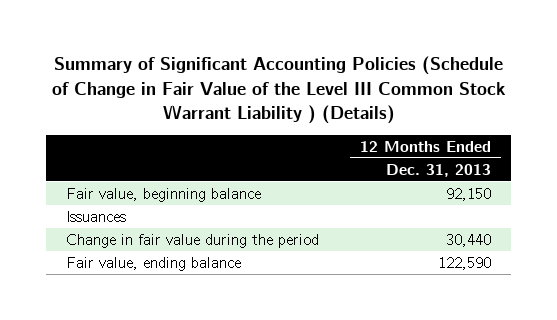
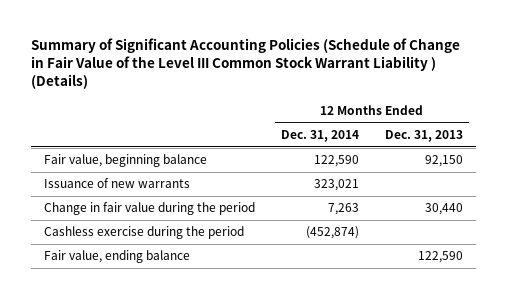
- | 12 Months Ended Dec. 31, 2013
+ | 12 Months Ended Dec. 31, 2014 | 12 Months Ended Dec. 31, 2013
- Issuances
+ Issuance of new warrants | 323,021 |
+ Cashless exercise during the period | (452,874) |

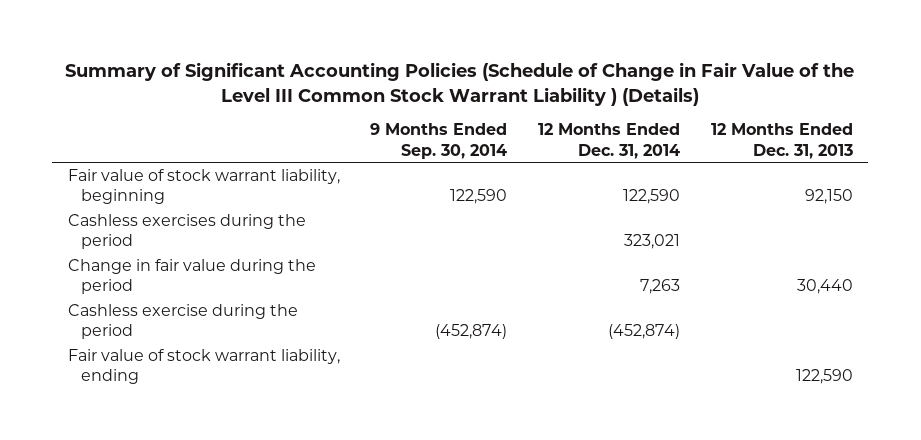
- | 12 Months Ended Dec. 31, 2014 | 12 Months Ended Dec. 31, 2013
+ | 9 Months Ended Sep. 30, 2014 | 12 Months Ended Dec. 31, 2014 | 12 Months Ended Dec. 31, 2013
- Fair value, beginning balance | 122,590 | 92,150
- Issuance of new warrants | 323,021 |
+ Fair value of stock warrant liability, beginning | 122,590 | 122,590 | 92,150
+ Cashless exercises during the period | | 323,021 |
- Fair value, ending balance | | 122,590
+ Fair value of stock warrant liability, ending | | | 122,590

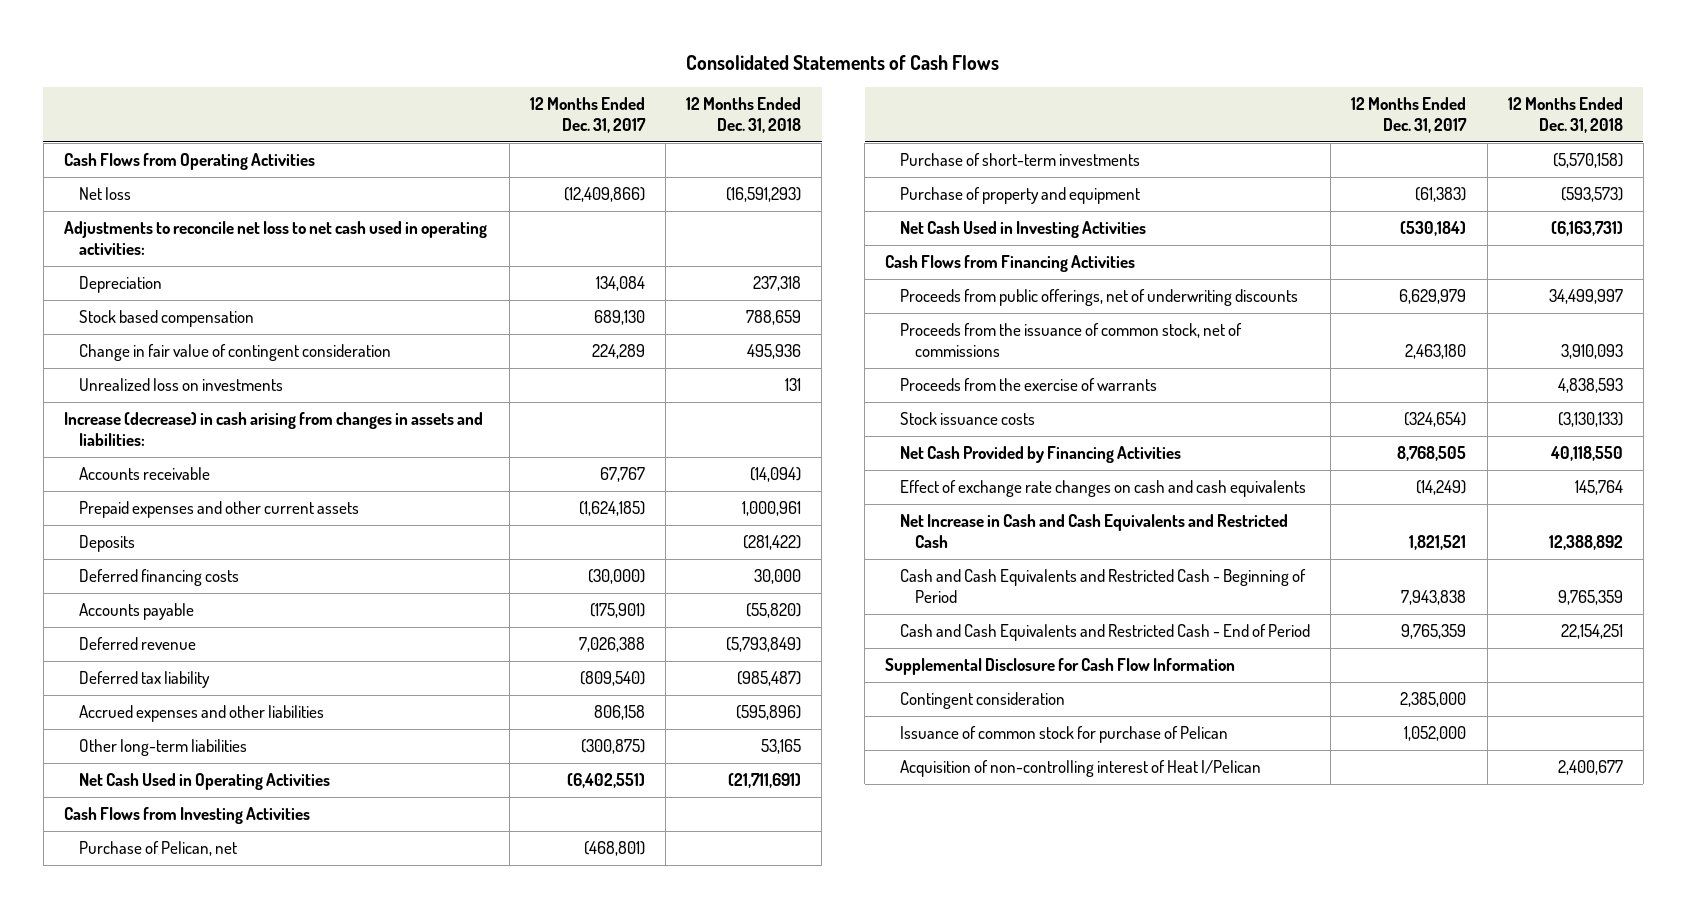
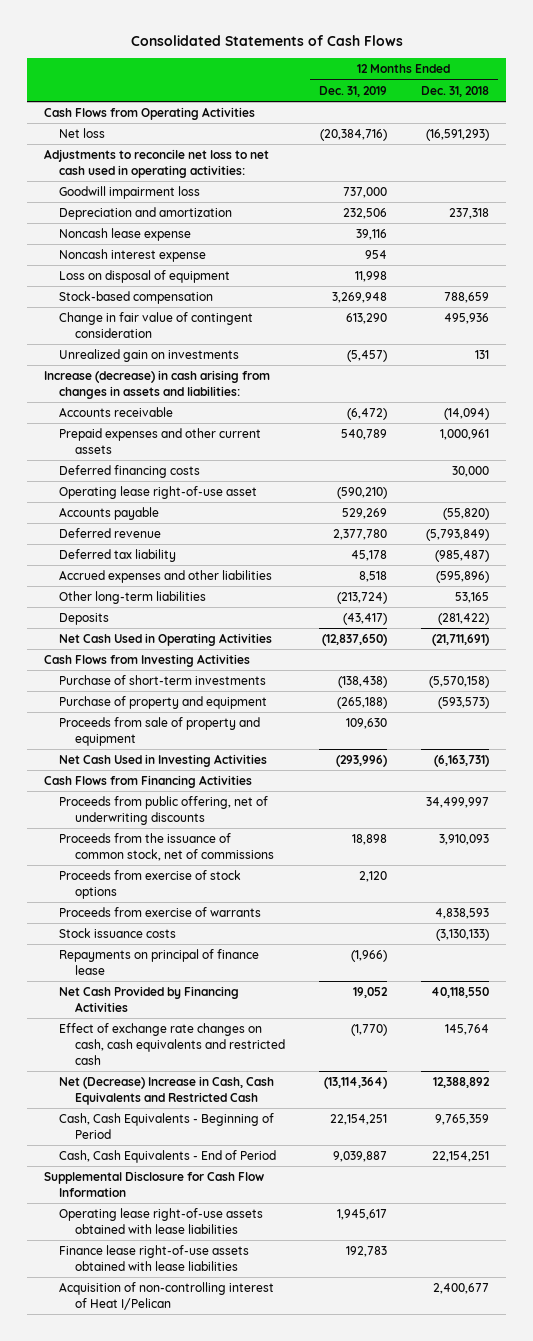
- | 12 Months Ended Dec. 31, 2017 | 12 Months Ended Dec. 31, 2018
+ | 12 Months Ended Dec. 31, 2019 | 12 Months Ended Dec. 31, 2018
- Depreciation | 134,084 | 237,318
- Stock based compensation | 689,130 | 788,659
+ Goodwill impairment loss | 737,000 |
+ Depreciation and amortization | 232,506 | 237,318
+ Noncash lease expense | 39,116 |
+ Noncash interest expense | 954 |
+ Loss on disposal of equipment | 11,998 |
+ Stock-based compensation | 3,269,948 | 788,659
- Unrealized loss on investments | | 131
+ Unrealized gain on investments | (5,457) | 131
+ Operating lease right-of-use asset | (590,210) |
moved down: Deposits | (43,417) | (281,422)
- Purchase of Pelican, net | (468,801) |
+ Proceeds from sale of property and equipment | 109,630 |
- Proceeds from public offerings, net of underwriting discounts | 6,629,979 | 34,499,997
+ Proceeds from public offering, net of underwriting discounts | | 34,499,997
- Proceeds from the exercise of warrants | | 4,838,593
+ Proceeds from exercise of stock options | 2,120 |
+ Proceeds from exercise of warrants | | 4,838,593
+ Repayments on principal of finance lease | (1,966) |
- Effect of exchange rate changes on cash and cash equivalents | (14,249) | 145,764
- Net Increase in Cash and Cash Equivalents and Restricted Cash | 1,821,521 | 12,388,892
- Cash and Cash Equivalents and Restricted Cash - Beginning of Period | 7,943,838 | 9,765,359
- Cash and Cash Equivalents and Restricted Cash - End of Period | 9,765,359 | 22,154,251
+ Effect of exchange rate changes on cash, cash equivalents and restricted cash | (1,770) | 145,764
+ Net (Decrease) Increase in Cash, Cash Equivalents and Restricted Cash | (13,114,364) | 12,388,892
+ Cash, Cash Equivalents - Beginning of Period | 22,154,251 | 9,765,359
+ Cash, Cash Equivalents - End of Period | 9,039,887 | 22,154,251
- Contingent consideration | 2,385,000 |
- Issuance of common stock for purchase of Pelican | 1,052,000 |
+ Operating lease right-of-use assets obtained with lease liabilities | 1,945,617 |
+ Finance lease right-of-use assets obtained with lease liabilities | 192,783 |

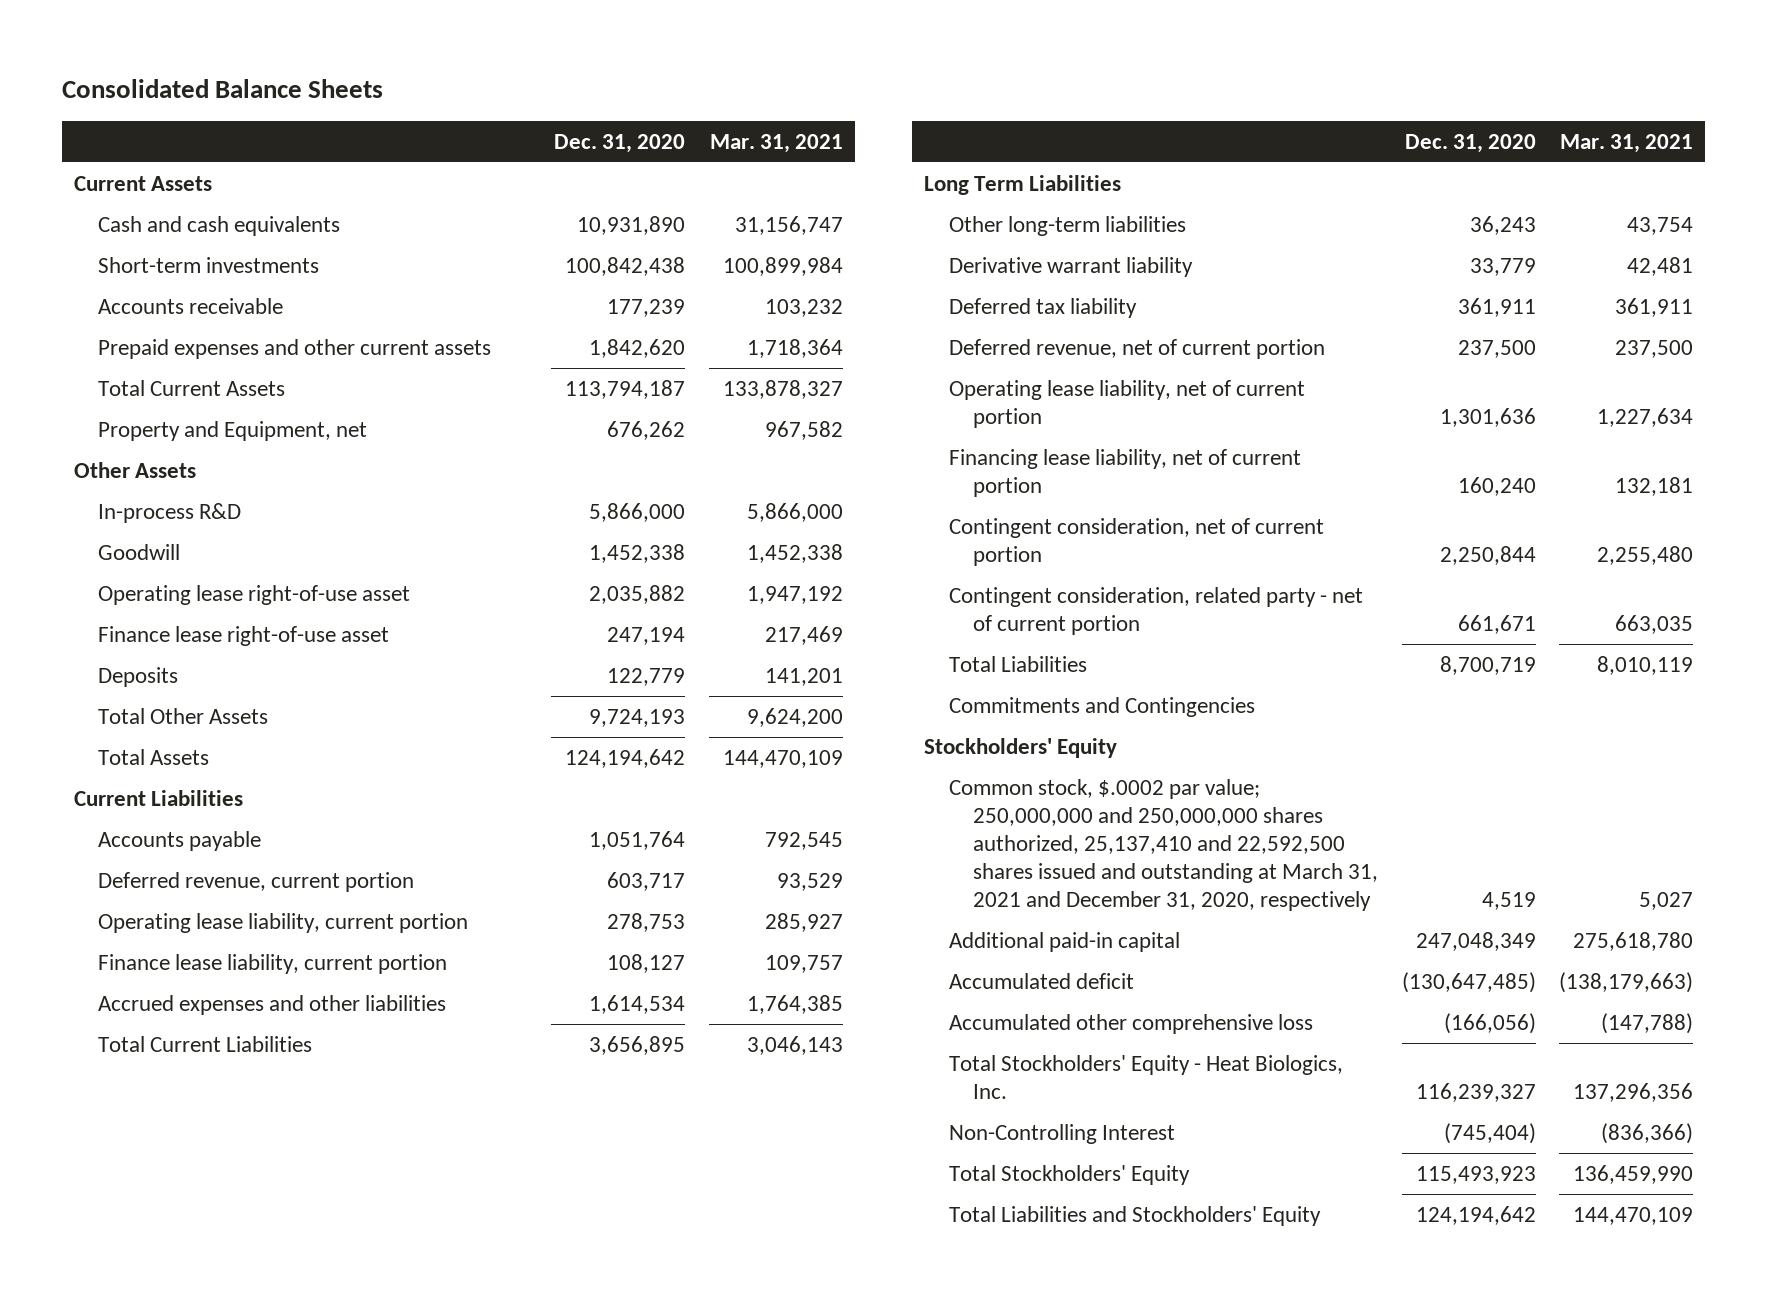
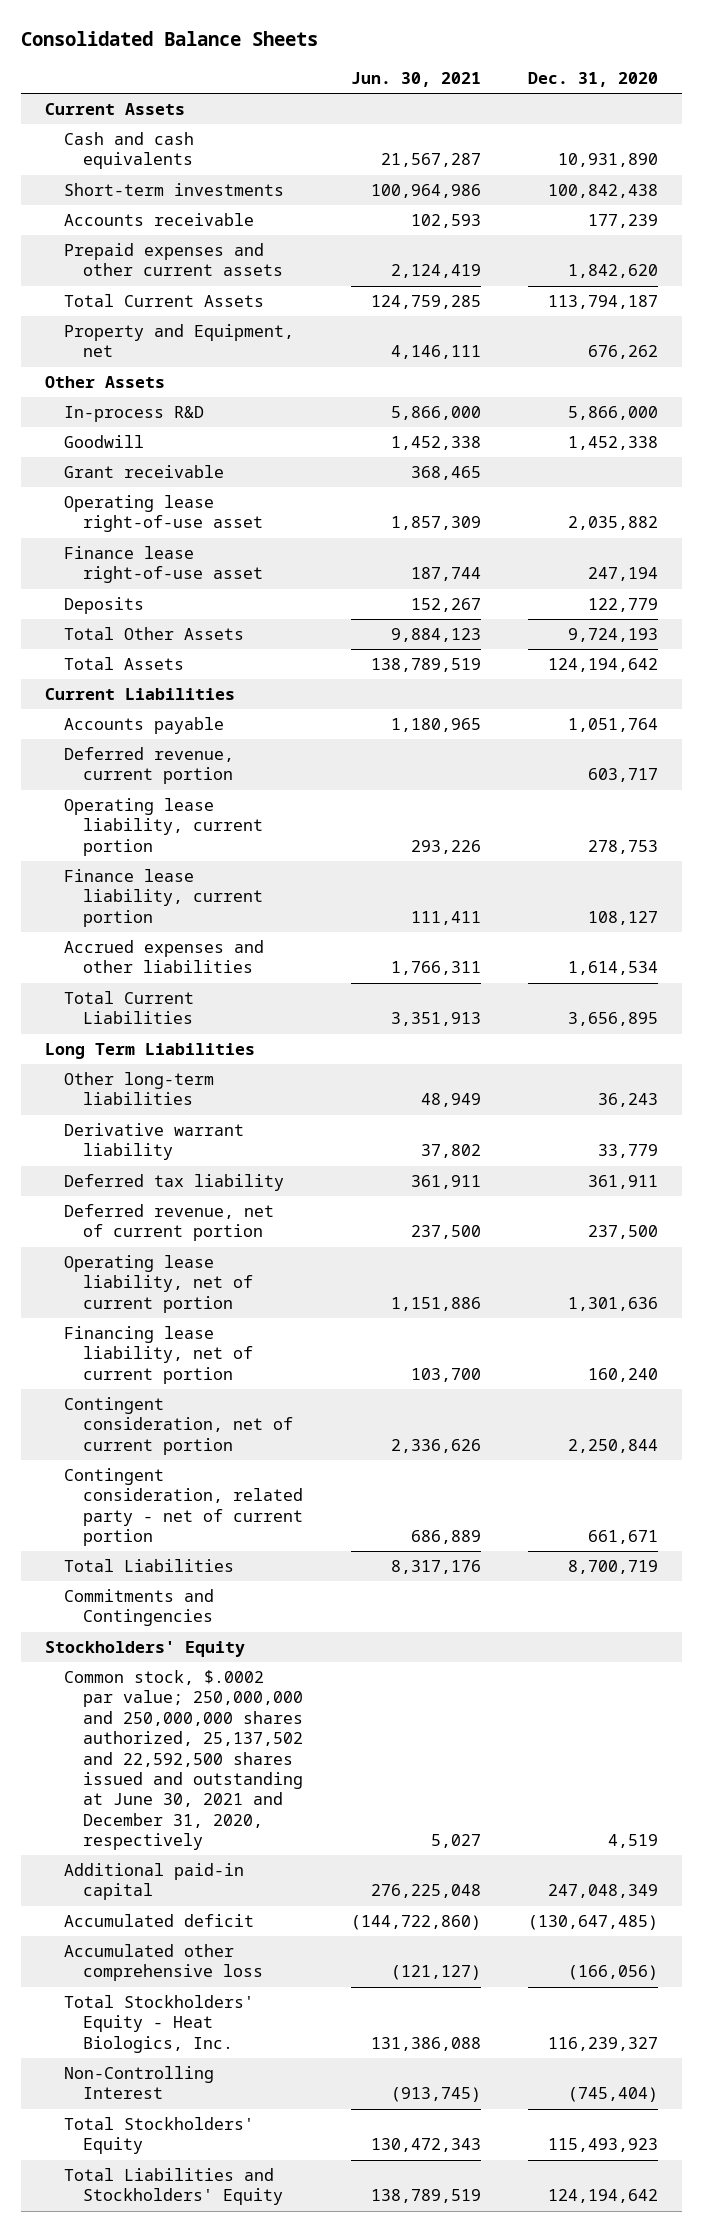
- | Dec. 31, 2020 | Mar. 31, 2021
+ | Jun. 30, 2021 | Dec. 31, 2020
+ Grant receivable | 368,465 |
- Common stock, $.0002 par value; 250,000,000 and 250,000,000 shares authorized, 25,137,410 and 22,592,500 shares issued and outstanding at March 31, 2021 and December 31, 2020, respectively | 4,519 | 5,027
+ Common stock, $.0002 par value; 250,000,000 and 250,000,000 shares authorized, 25,137,502 and 22,592,500 shares issued and outstanding at June 30, 2021 and December 31, 2020, respectively | 5,027 | 4,519

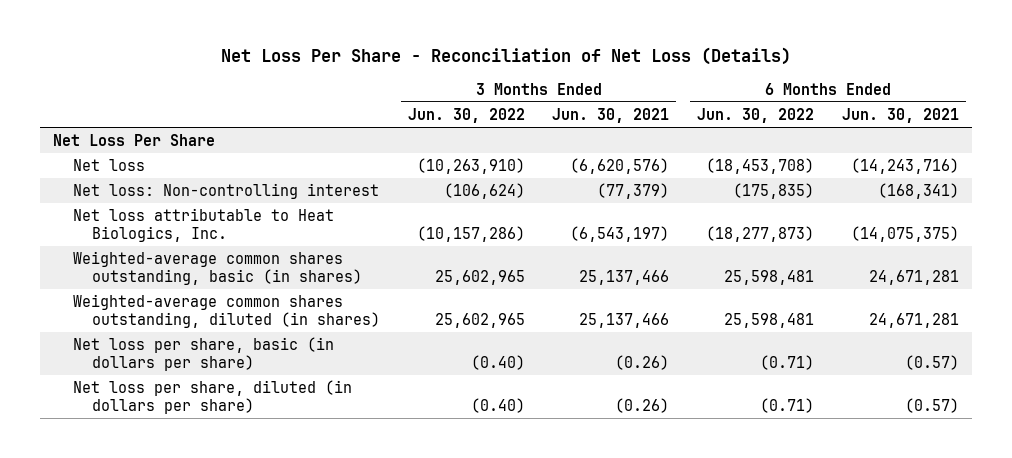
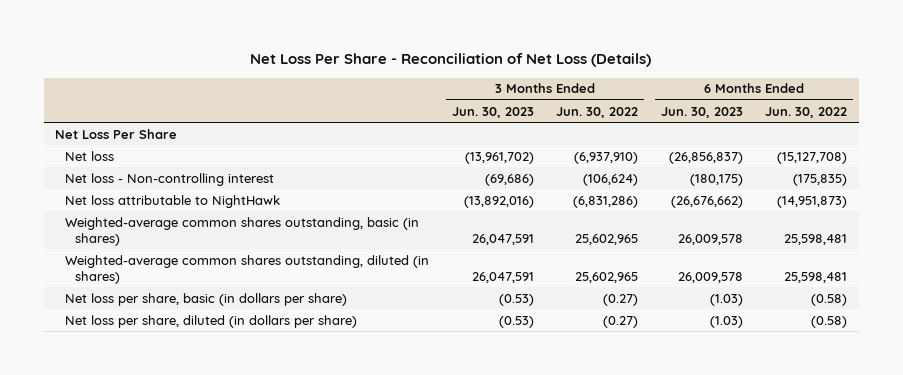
- | 3 Months Ended Jun. 30, 2022 | 3 Months Ended Jun. 30, 2021 | 6 Months Ended Jun. 30, 2022 | 6 Months Ended Jun. 30, 2021
+ | 3 Months Ended Jun. 30, 2023 | 3 Months Ended Jun. 30, 2022 | 6 Months Ended Jun. 30, 2023 | 6 Months Ended Jun. 30, 2022
- Net loss | (10,263,910) | (6,620,576) | (18,453,708) | (14,243,716)
- Net loss: Non-controlling interest | (106,624) | (77,379) | (175,835) | (168,341)
- Net loss attributable to Heat Biologics, Inc. | (10,157,286) | (6,543,197) | (18,277,873) | (14,075,375)
+ Net loss | (13,961,702) | (6,937,910) | (26,856,837) | (15,127,708)
+ Net loss - Non-controlling interest | (69,686) | (106,624) | (180,175) | (175,835)
+ Net loss attributable to NightHawk | (13,892,016) | (6,831,286) | (26,676,662) | (14,951,873)
- Net loss per share, basic (in dollars per share) | (0.40) | (0.26) | (0.71) | (0.57)
- Net loss per share, diluted (in dollars per share) | (0.40) | (0.26) | (0.71) | (0.57)
+ Net loss per share, basic (in dollars per share) | (0.53) | (0.27) | (1.03) | (0.58)
+ Net loss per share, diluted (in dollars per share) | (0.53) | (0.27) | (1.03) | (0.58)

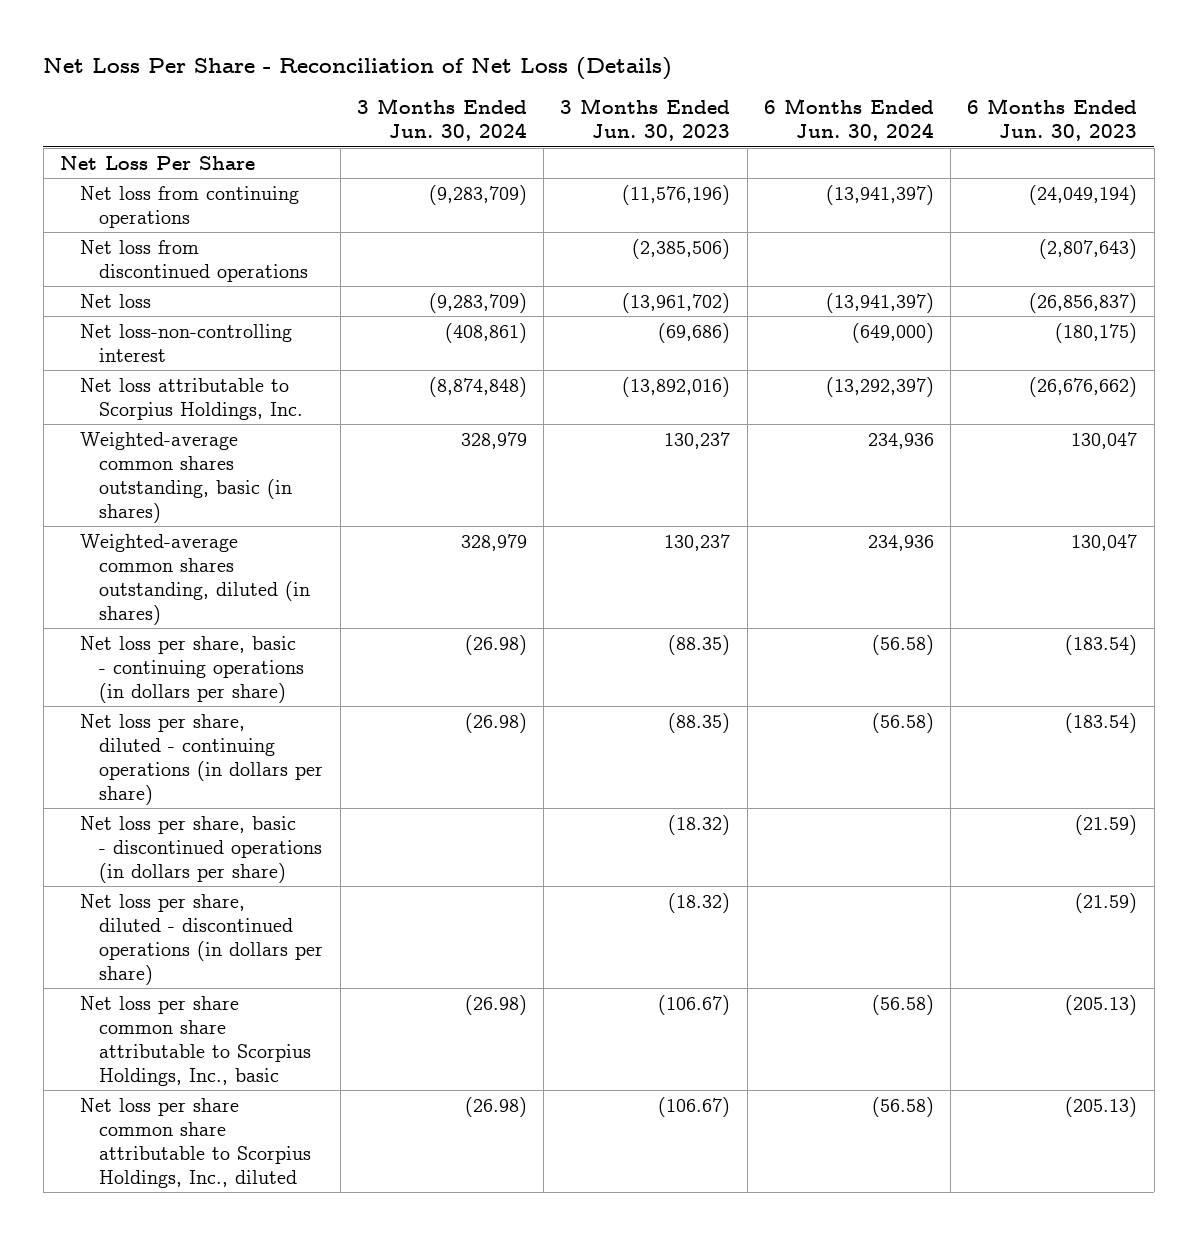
- | 3 Months Ended Jun. 30, 2023 | 3 Months Ended Jun. 30, 2022 | 6 Months Ended Jun. 30, 2023 | 6 Months Ended Jun. 30, 2022
+ | 3 Months Ended Jun. 30, 2024 | 3 Months Ended Jun. 30, 2023 | 6 Months Ended Jun. 30, 2024 | 6 Months Ended Jun. 30, 2023
+ Net loss from continuing operations | (9,283,709) | (11,576,196) | (13,941,397) | (24,049,194)
+ Net loss from discontinued operations | | (2,385,506) | | (2,807,643)
- Net loss - Non-controlling interest | (69,686) | (106,624) | (180,175) | (175,835)
- Net loss attributable to NightHawk | (13,892,016) | (6,831,286) | (26,676,662) | (14,951,873)
- Weighted-average common shares outstanding, basic (in shares) | 26,047,591 | 25,602,965 | 26,009,578 | 25,598,481
- Weighted-average common shares outstanding, diluted (in shares) | 26,047,591 | 25,602,965 | 26,009,578 | 25,598,481
- Net loss per share, basic (in dollars per share) | (0.53) | (0.27) | (1.03) | (0.58)
- Net loss per share, diluted (in dollars per share) | (0.53) | (0.27) | (1.03) | (0.58)
+ Net loss-non-controlling interest | (408,861) | (69,686) | (649,000) | (180,175)
+ Net loss attributable to Scorpius Holdings, Inc. | (8,874,848) | (13,892,016) | (13,292,397) | (26,676,662)
+ Weighted-average common shares outstanding, basic (in shares) | 328,979 | 130,237 | 234,936 | 130,047
+ Weighted-average common shares outstanding, diluted (in shares) | 328,979 | 130,237 | 234,936 | 130,047
+ Net loss per share, basic - continuing operations (in dollars per share) | (26.98) | (88.35) | (56.58) | (183.54)
+ Net loss per share, diluted - continuing operations (in dollars per share) | (26.98) | (88.35) | (56.58) | (183.54)
+ Net loss per share, basic - discontinued operations (in dollars per share) | | (18.32) | | (21.59)
+ Net loss per share, diluted - discontinued operations (in dollars per share) | | (18.32) | | (21.59)
+ Net loss per share common share attributable to Scorpius Holdings, Inc., basic | (26.98) | (106.67) | (56.58) | (205.13)
+ Net loss per share common share attributable to Scorpius Holdings, Inc., diluted | (26.98) | (106.67) | (56.58) | (205.13)

